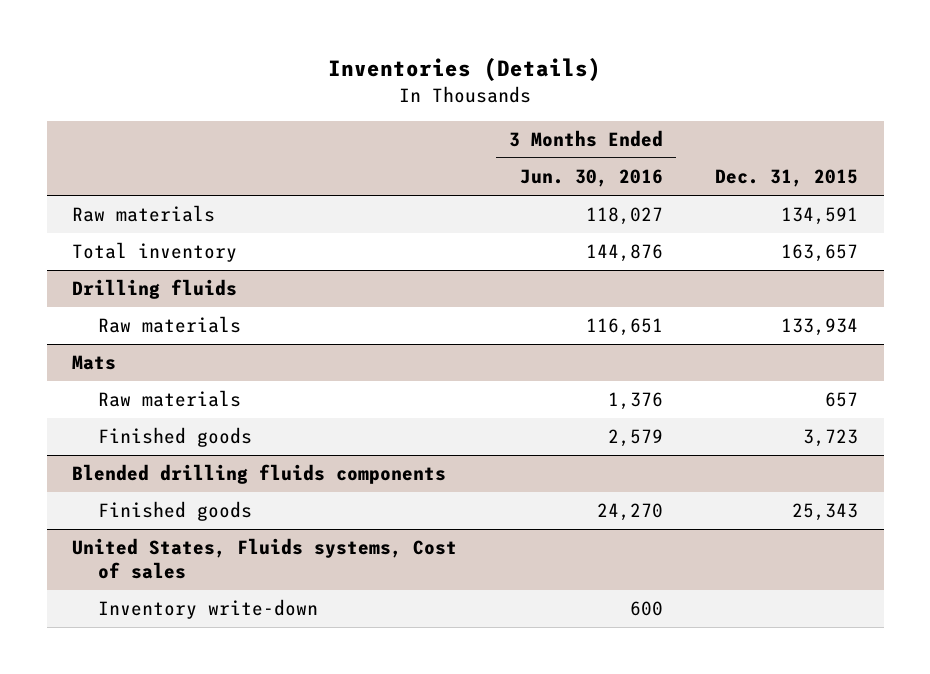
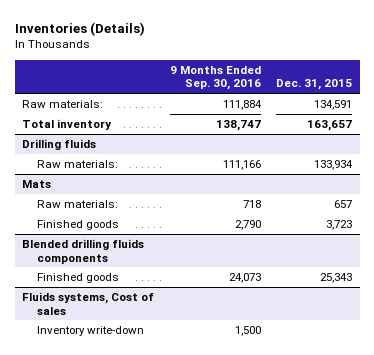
- | 3 Months Ended Jun. 30, 2016 | Dec. 31, 2015
+ | 9 Months Ended Sep. 30, 2016 | Dec. 31, 2015
- Raw materials | 118,027 | 134,591
+ Raw materials: | 111,884 | 134,591
@ Drilling fluids
- Raw materials | 116,651 | 133,934
+ Raw materials: | 111,166 | 133,934
@ Mats
- Raw materials | 1,376 | 657
+ Raw materials: | 718 | 657
- United States, Fluids systems, Cost of sales
+ Fluids systems, Cost of sales

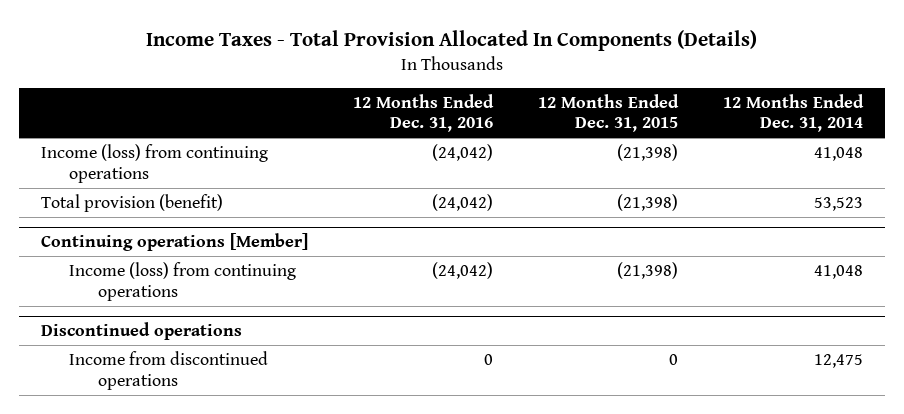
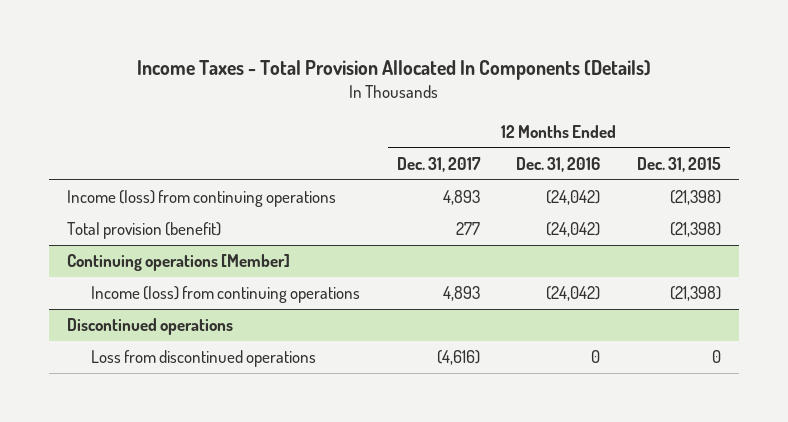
- | 12 Months Ended Dec. 31, 2016 | 12 Months Ended Dec. 31, 2015 | 12 Months Ended Dec. 31, 2014
+ | 12 Months Ended Dec. 31, 2017 | 12 Months Ended Dec. 31, 2016 | 12 Months Ended Dec. 31, 2015
@ Discontinued operations
- Income from discontinued operations | 0 | 0 | 12,475
+ Loss from discontinued operations | (4,616) | 0 | 0

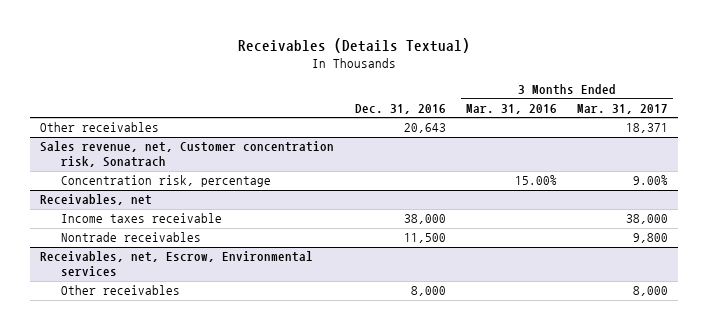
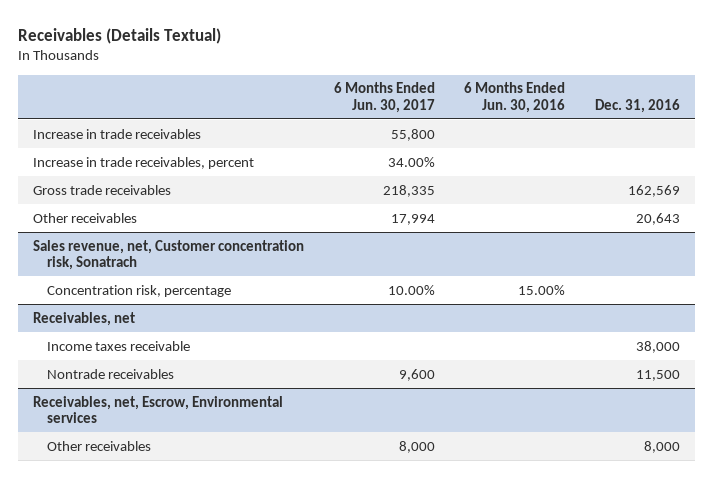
- | Dec. 31, 2016 | 3 Months Ended Mar. 31, 2016 | 3 Months Ended Mar. 31, 2017
+ | 6 Months Ended Jun. 30, 2017 | 6 Months Ended Jun. 30, 2016 | Dec. 31, 2016
+ Increase in trade receivables | 55,800 | |
+ Increase in trade receivables, percent | 34.00% | |
+ Gross trade receivables | 218,335 | | 162,569

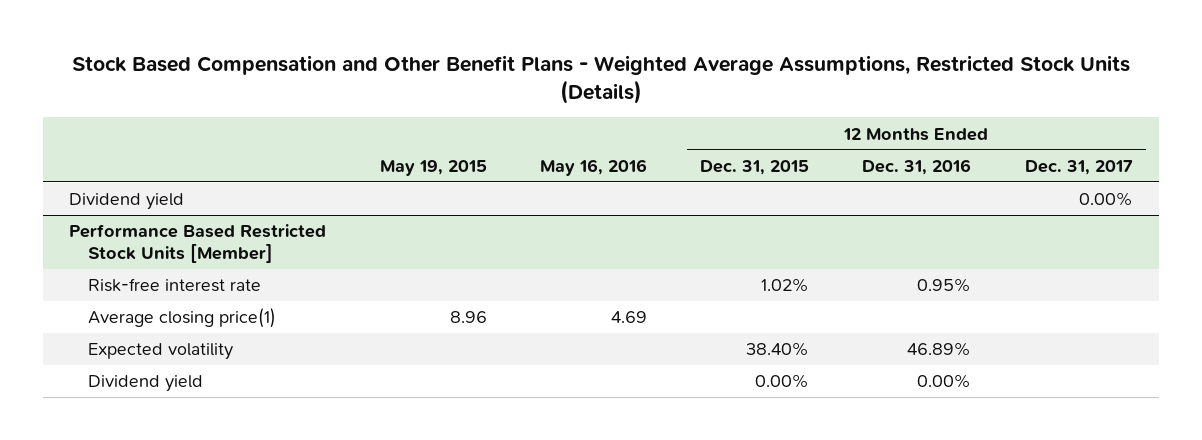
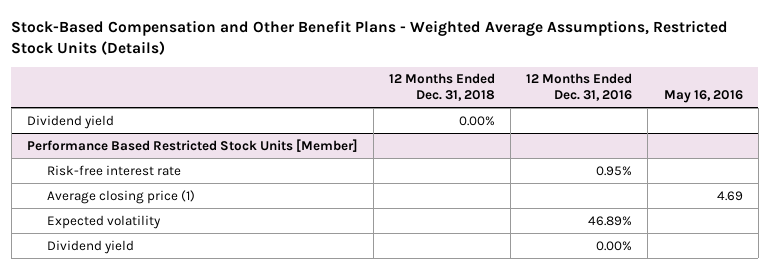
- Stock Based Compensation and Other Benefit Plans - Weighted Average Assumptions, Restricted Stock Units (Details)
+ Stock-Based Compensation and Other Benefit Plans - Weighted Average Assumptions, Restricted Stock Units (Details)
- | May 19, 2015 | May 16, 2016 | 12 Months Ended Dec. 31, 2015 | 12 Months Ended Dec. 31, 2016 | 12 Months Ended Dec. 31, 2017
+ | 12 Months Ended Dec. 31, 2018 | 12 Months Ended Dec. 31, 2016 | May 16, 2016
@ Performance Based Restricted Stock Units [Member]
- Average closing price(1) | 8.96 | 4.69 | | |
+ Average closing price (1) | | | 4.69

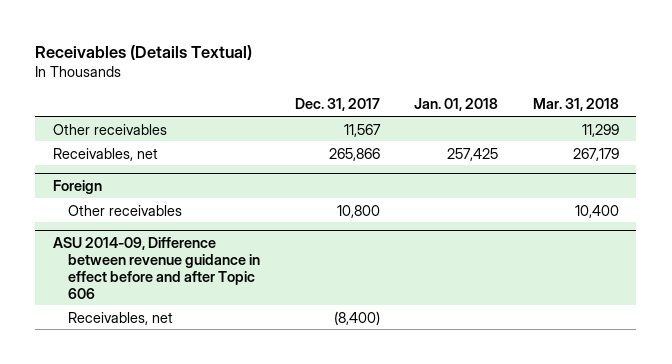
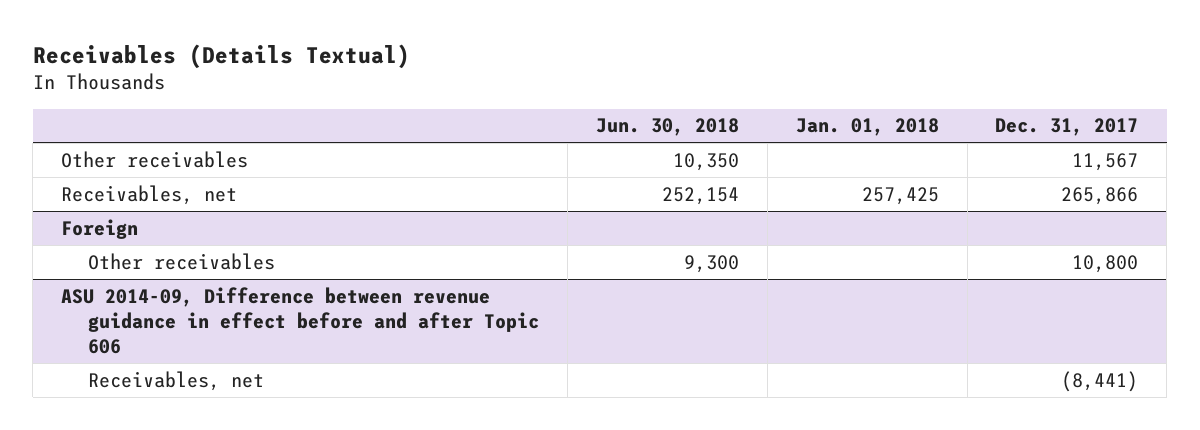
- | Dec. 31, 2017 | Jan. 01, 2018 | Mar. 31, 2018
+ | Jun. 30, 2018 | Jan. 01, 2018 | Dec. 31, 2017
@ ASU 2014-09, Difference between revenue guidance in effect before and after Topic 606
- Receivables, net | (8,400) | |
+ Receivables, net | | | (8,441)

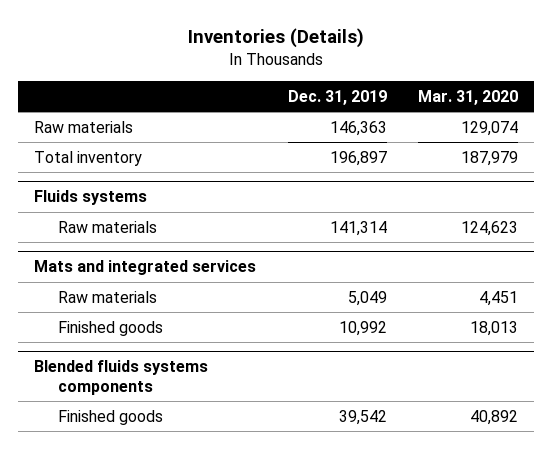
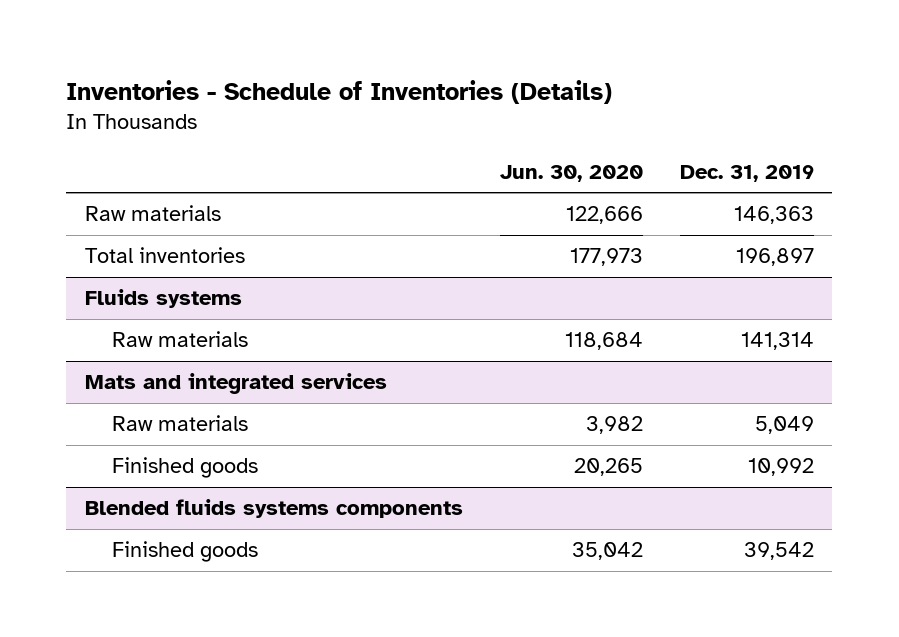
- Inventories (Details)
+ Inventories - Schedule of Inventories (Details)
- | Dec. 31, 2019 | Mar. 31, 2020
+ | Jun. 30, 2020 | Dec. 31, 2019
- Total inventory | 196,897 | 187,979
+ Total inventories | 177,973 | 196,897

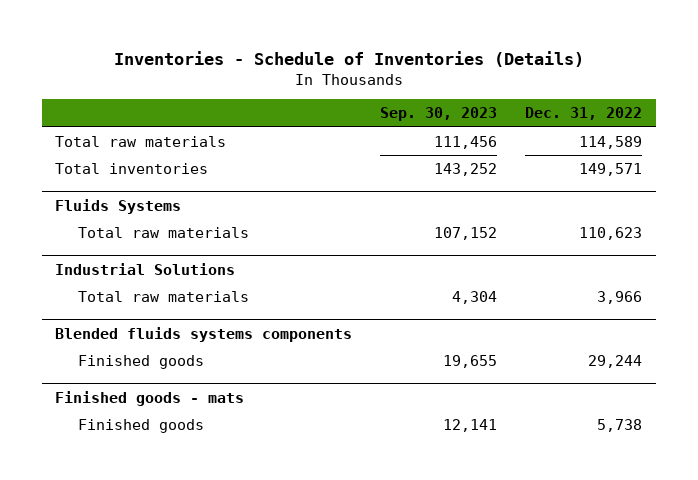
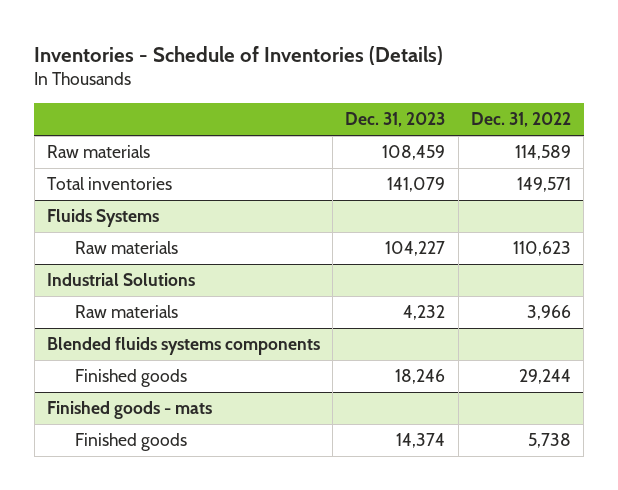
- | Sep. 30, 2023 | Dec. 31, 2022
+ | Dec. 31, 2023 | Dec. 31, 2022
- Total raw materials | 111,456 | 114,589
+ Raw materials | 108,459 | 114,589
@ Fluids Systems
- Total raw materials | 107,152 | 110,623
+ Raw materials | 104,227 | 110,623
@ Industrial Solutions
- Total raw materials | 4,304 | 3,966
+ Raw materials | 4,232 | 3,966

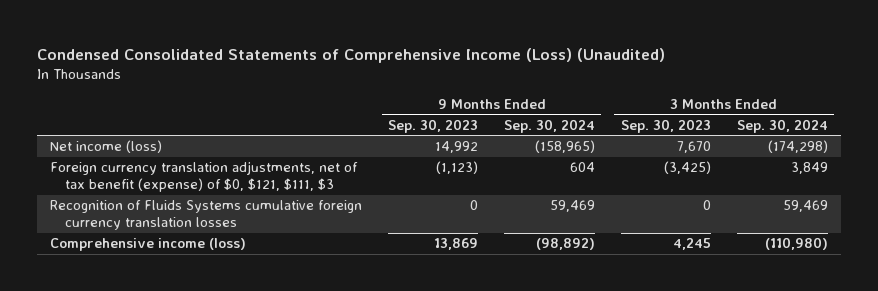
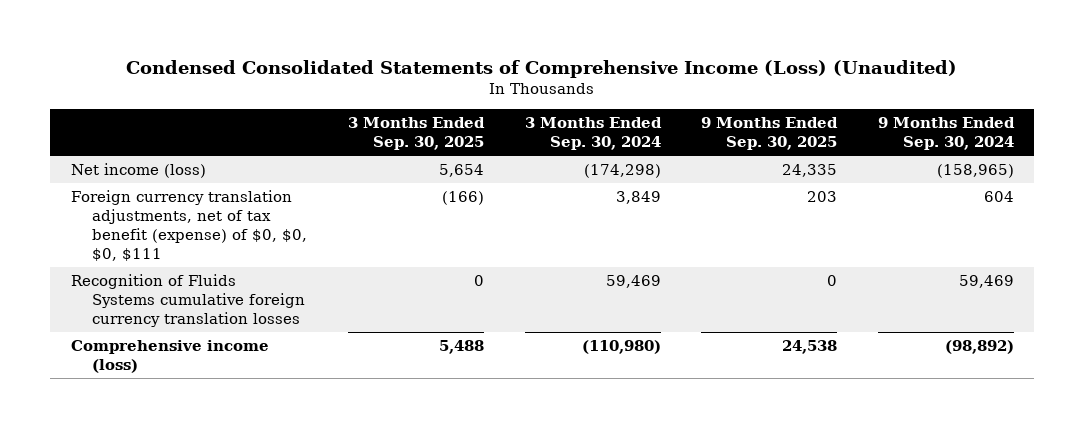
- | 9 Months Ended Sep. 30, 2023 | 9 Months Ended Sep. 30, 2024 | 3 Months Ended Sep. 30, 2023 | 3 Months Ended Sep. 30, 2024
+ | 3 Months Ended Sep. 30, 2025 | 3 Months Ended Sep. 30, 2024 | 9 Months Ended Sep. 30, 2025 | 9 Months Ended Sep. 30, 2024
- Foreign currency translation adjustments, net of tax benefit (expense) of $0, $121, $111, $3 | (1,123) | 604 | (3,425) | 3,849
+ Foreign currency translation adjustments, net of tax benefit (expense) of $0, $0, $0, $111 | (166) | 3,849 | 203 | 604

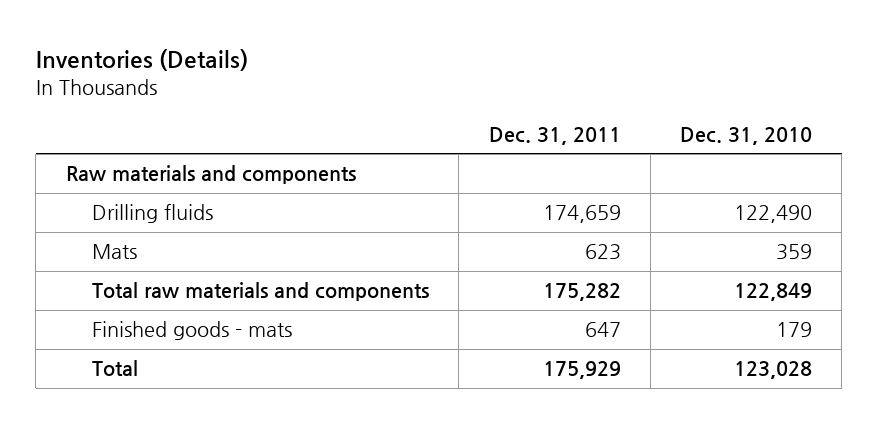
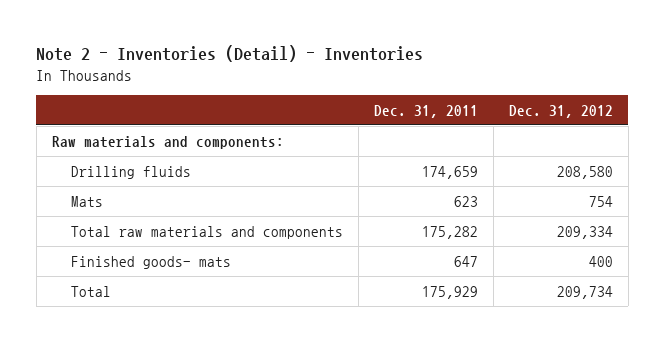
- Inventories (Details)
+ Note 2 - Inventories (Detail) - Inventories
- | Dec. 31, 2011 | Dec. 31, 2010
+ | Dec. 31, 2011 | Dec. 31, 2012
- Raw materials and components
+ Raw materials and components:
- Finished goods - mats | 647 | 179
+ Finished goods- mats | 647 | 400

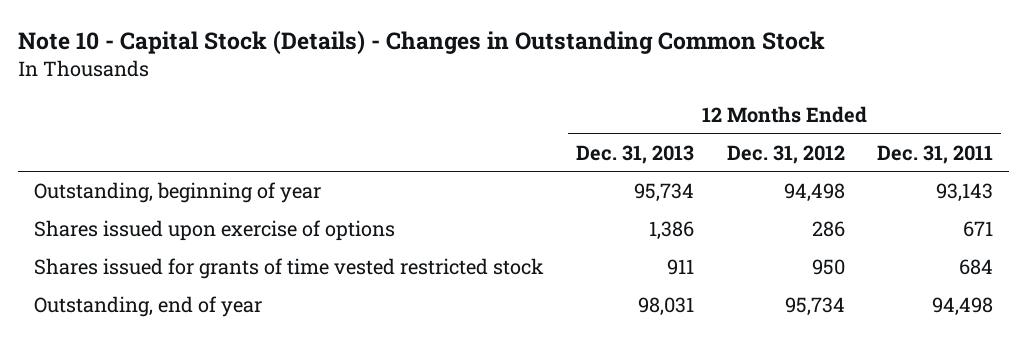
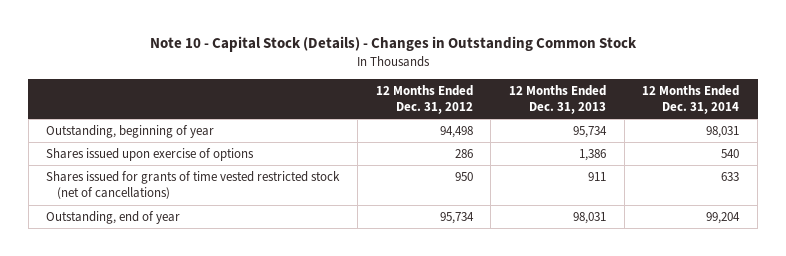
- | 12 Months Ended Dec. 31, 2013 | 12 Months Ended Dec. 31, 2012 | 12 Months Ended Dec. 31, 2011
+ | 12 Months Ended Dec. 31, 2012 | 12 Months Ended Dec. 31, 2013 | 12 Months Ended Dec. 31, 2014
- Shares issued for grants of time vested restricted stock | 911 | 950 | 684
+ Shares issued for grants of time vested restricted stock (net of cancellations) | 950 | 911 | 633

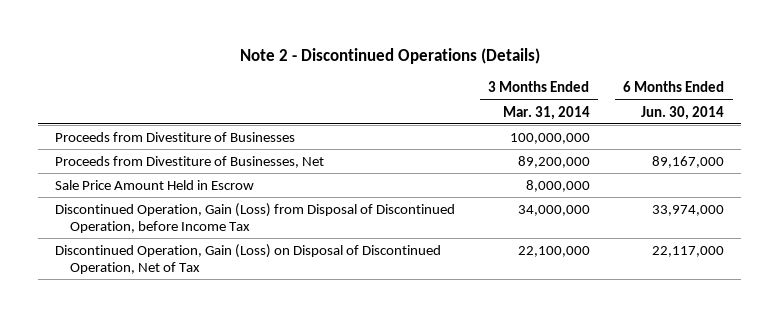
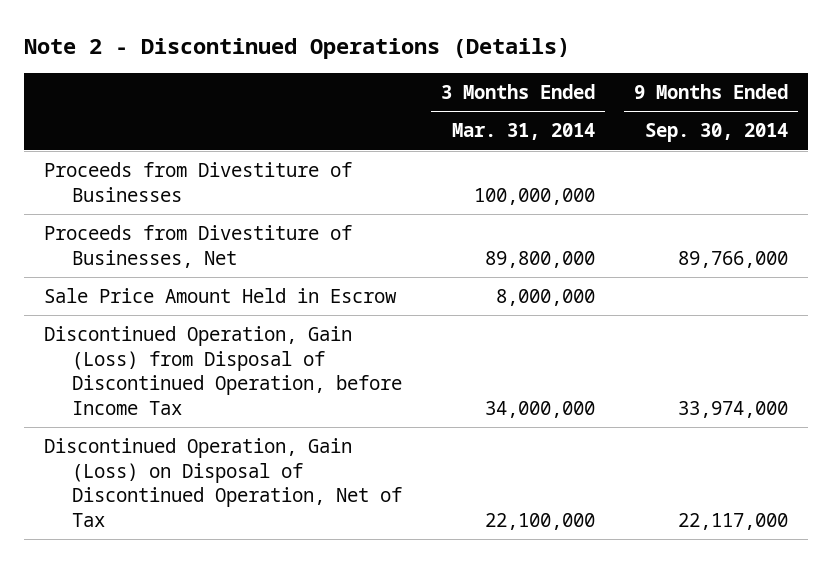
- | 3 Months Ended Mar. 31, 2014 | 6 Months Ended Jun. 30, 2014
+ | 3 Months Ended Mar. 31, 2014 | 9 Months Ended Sep. 30, 2014
- Proceeds from Divestiture of Businesses, Net | 89,200,000 | 89,167,000
+ Proceeds from Divestiture of Businesses, Net | 89,800,000 | 89,766,000

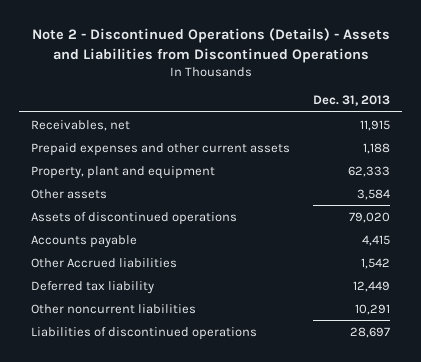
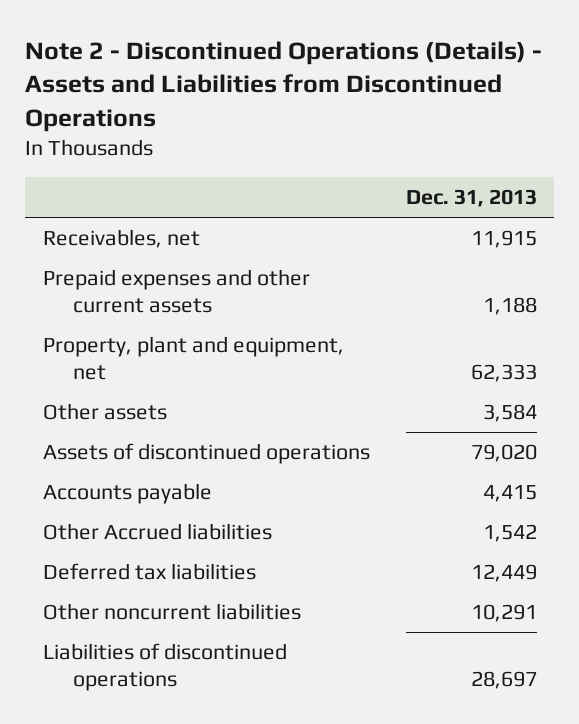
- Property, plant and equipment | 62,333
+ Property, plant and equipment, net | 62,333
- Deferred tax liability | 12,449
+ Deferred tax liabilities | 12,449

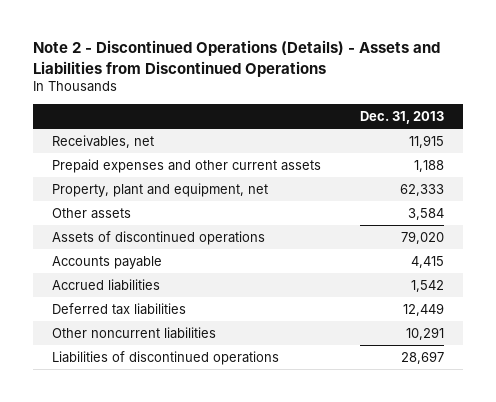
- Other Accrued liabilities | 1,542
+ Accrued liabilities | 1,542

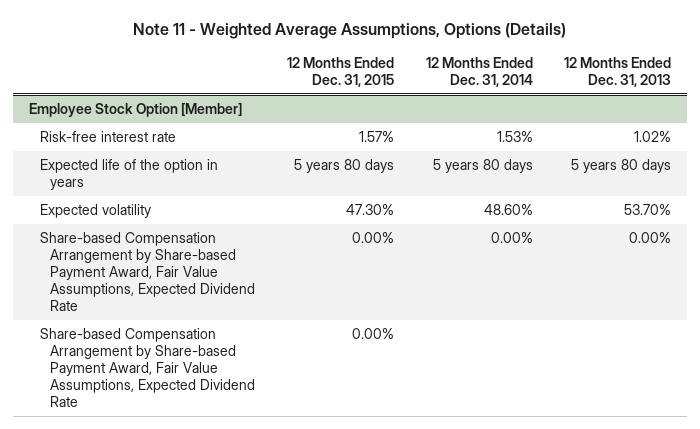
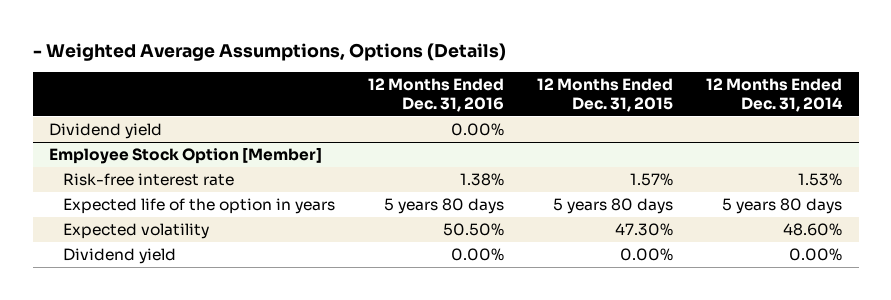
- Note 11 - Weighted Average Assumptions, Options (Details)
+ - Weighted Average Assumptions, Options (Details)
- | 12 Months Ended Dec. 31, 2015 | 12 Months Ended Dec. 31, 2014 | 12 Months Ended Dec. 31, 2013
+ | 12 Months Ended Dec. 31, 2016 | 12 Months Ended Dec. 31, 2015 | 12 Months Ended Dec. 31, 2014
+ Dividend yield | 0.00% | |
@ Employee Stock Option [Member]
- Share-based Compensation Arrangement by Share-based Payment Award, Fair Value Assumptions, Expected Dividend Rate | 0.00% | 0.00% | 0.00%
- Share-based Compensation Arrangement by Share-based Payment Award, Fair Value Assumptions, Expected Dividend Rate | 0.00% | |
+ Dividend yield | 0.00% | 0.00% | 0.00%

